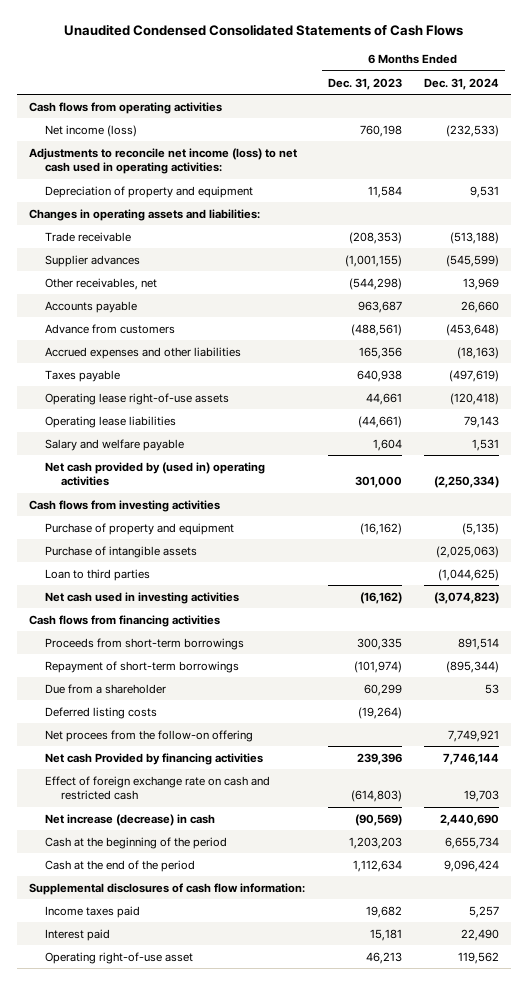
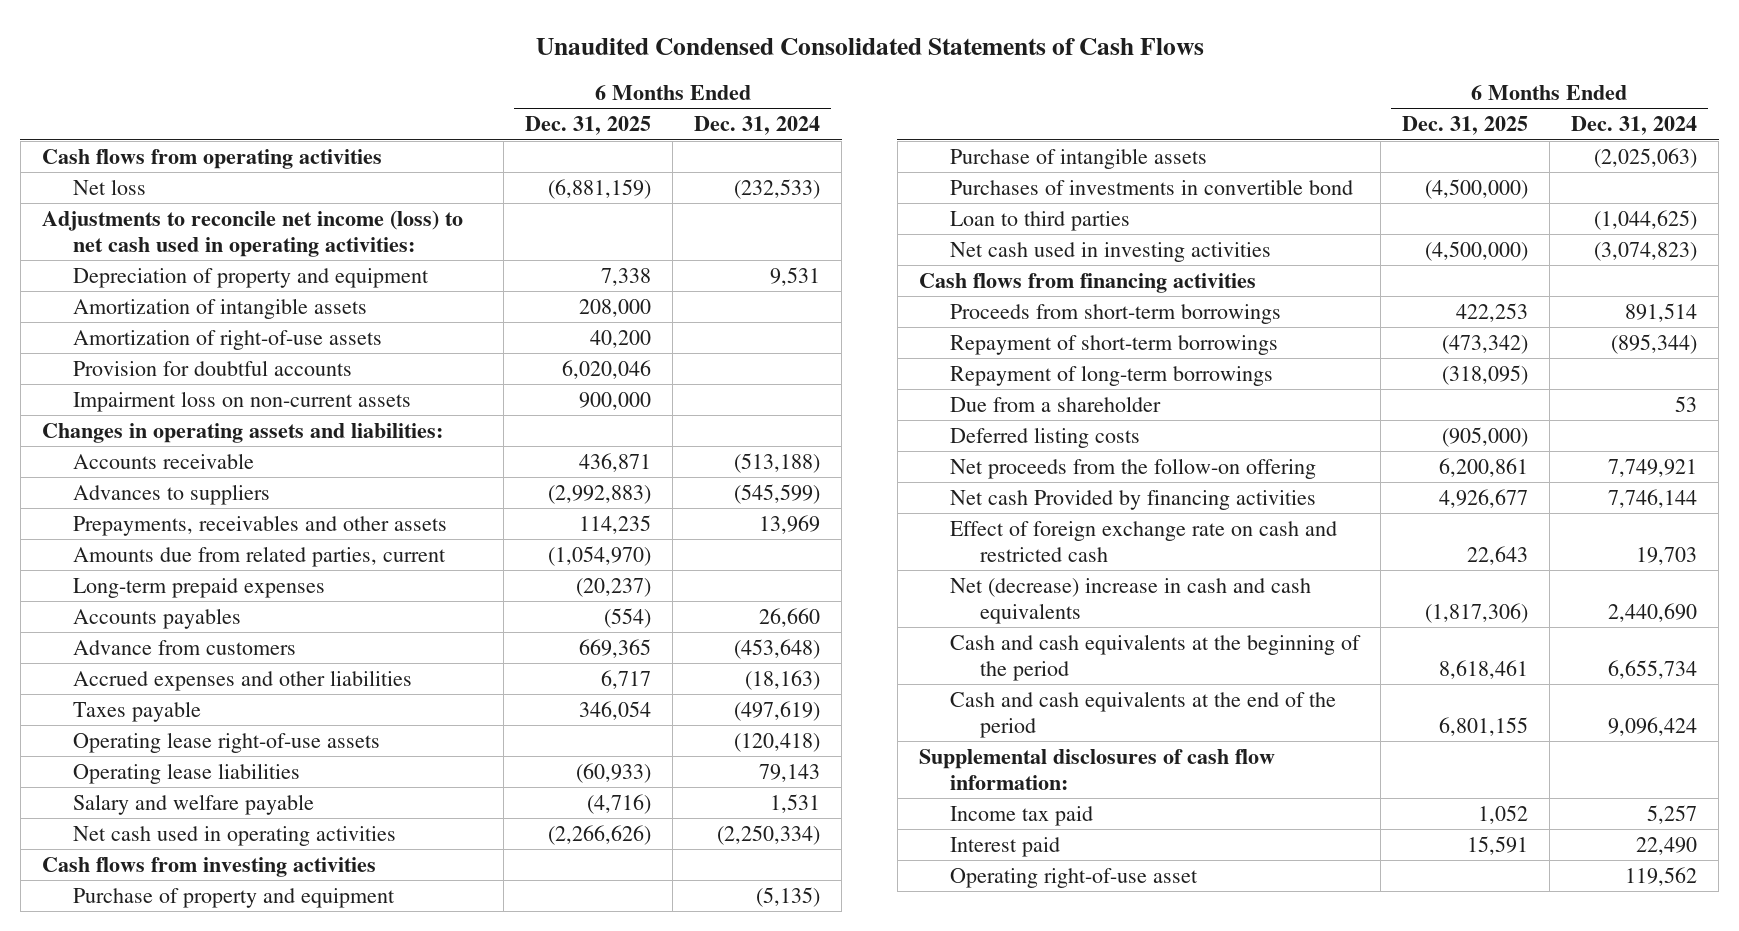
- | 6 Months Ended Dec. 31, 2023 | 6 Months Ended Dec. 31, 2024
+ | 6 Months Ended Dec. 31, 2025 | 6 Months Ended Dec. 31, 2024
- Net income (loss) | 760,198 | (232,533)
+ Net loss | (6,881,159) | (232,533)
+ Amortization of intangible assets | 208,000 |
+ Amortization of right-of-use assets | 40,200 |
+ Provision for doubtful accounts | 6,020,046 |
+ Impairment loss on non-current assets | 900,000 |
- Trade receivable | (208,353) | (513,188)
- Supplier advances | (1,001,155) | (545,599)
- Other receivables, net | (544,298) | 13,969
- Accounts payable | 963,687 | 26,660
+ Accounts receivable | 436,871 | (513,188)
+ Advances to suppliers | (2,992,883) | (545,599)
+ Prepayments, receivables and other assets | 114,235 | 13,969
+ Amounts due from related parties, current | (1,054,970) |
+ Long-term prepaid expenses | (20,237) |
+ Accounts payables | (554) | 26,660
- Net cash provided by (used in) operating activities | 301,000 | (2,250,334)
+ Net cash used in operating activities | (2,266,626) | (2,250,334)
+ Purchases of investments in convertible bond | (4,500,000) |
+ Repayment of long-term borrowings | (318,095) |
- Net procees from the follow-on offering | | 7,749,921
+ Net proceeds from the follow-on offering | 6,200,861 | 7,749,921
- Net increase (decrease) in cash | (90,569) | 2,440,690
- Cash at the beginning of the period | 1,203,203 | 6,655,734
- Cash at the end of the period | 1,112,634 | 9,096,424
+ Net (decrease) increase in cash and cash equivalents | (1,817,306) | 2,440,690
+ Cash and cash equivalents at the beginning of the period | 8,618,461 | 6,655,734
+ Cash and cash equivalents at the end of the period | 6,801,155 | 9,096,424
- Income taxes paid | 19,682 | 5,257
+ Income tax paid | 1,052 | 5,257

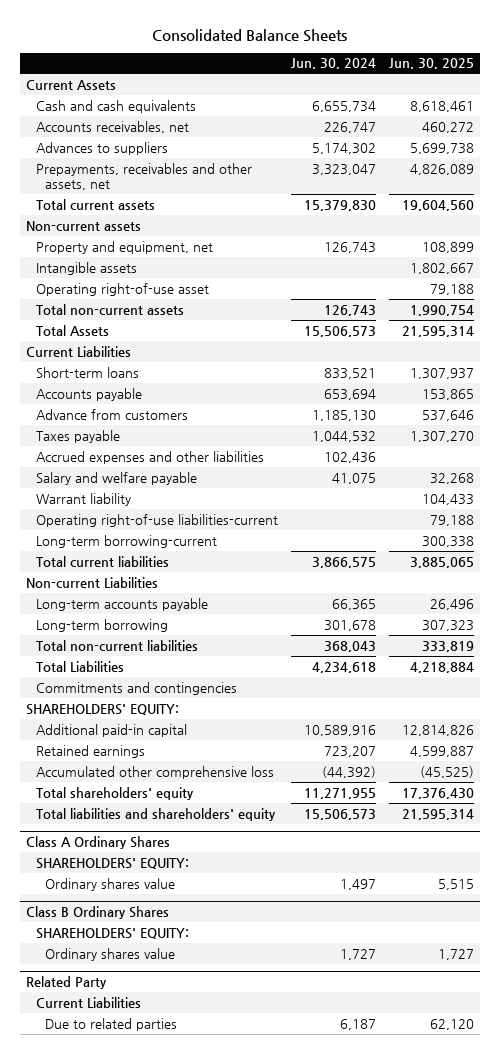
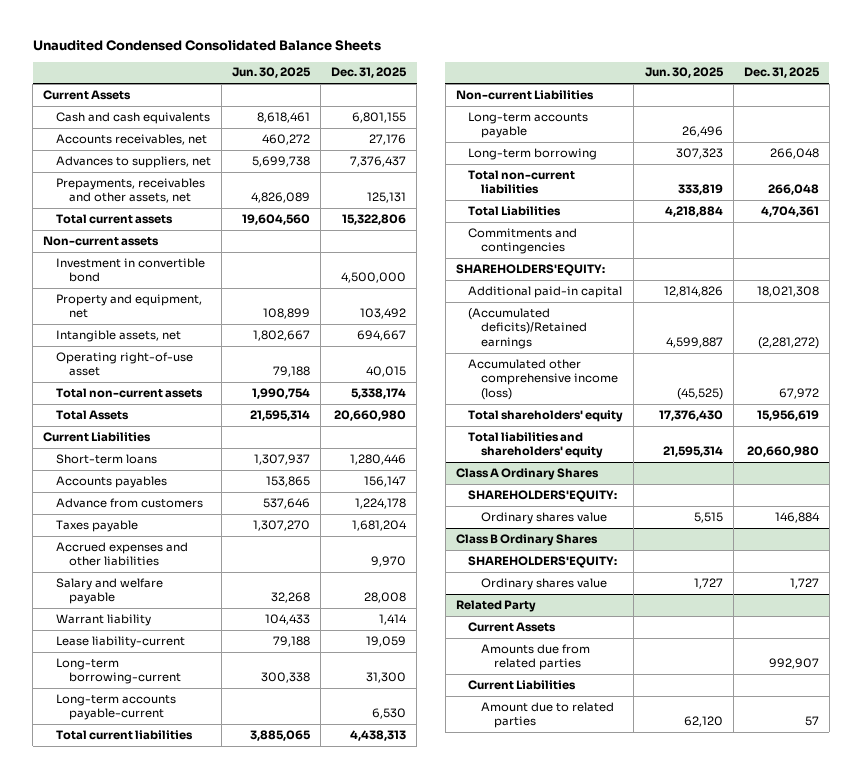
- Consolidated Balance Sheets
+ Unaudited Condensed Consolidated Balance Sheets
- | Jun. 30, 2024 | Jun. 30, 2025
+ | Jun. 30, 2025 | Dec. 31, 2025
- Advances to suppliers | 5,174,302 | 5,699,738
+ Advances to suppliers, net | 5,699,738 | 7,376,437
+ Investment in convertible bond | | 4,500,000
- Intangible assets | | 1,802,667
+ Intangible assets, net | 1,802,667 | 694,667
- Accounts payable | 653,694 | 153,865
+ Accounts payables | 153,865 | 156,147
- Operating right-of-use liabilities-current | | 79,188
+ Lease liability-current | 79,188 | 19,059
+ Long-term accounts payable-current | | 6,530
- SHAREHOLDERS' EQUITY:
+ SHAREHOLDERS'EQUITY:
- Retained earnings | 723,207 | 4,599,887
- Accumulated other comprehensive loss | (44,392) | (45,525)
+ (Accumulated deficits)/Retained earnings | 4,599,887 | (2,281,272)
+ Accumulated other comprehensive income (loss) | (45,525) | 67,972
@ Class A Ordinary Shares
- SHAREHOLDERS' EQUITY:
+ SHAREHOLDERS'EQUITY:
@ Class B Ordinary Shares
- SHAREHOLDERS' EQUITY:
+ SHAREHOLDERS'EQUITY:
@ Related Party
+ Current Assets
+ Amounts due from related parties | | 992,907
- Due to related parties | 6,187 | 62,120
+ Amount due to related parties | 62,120 | 57

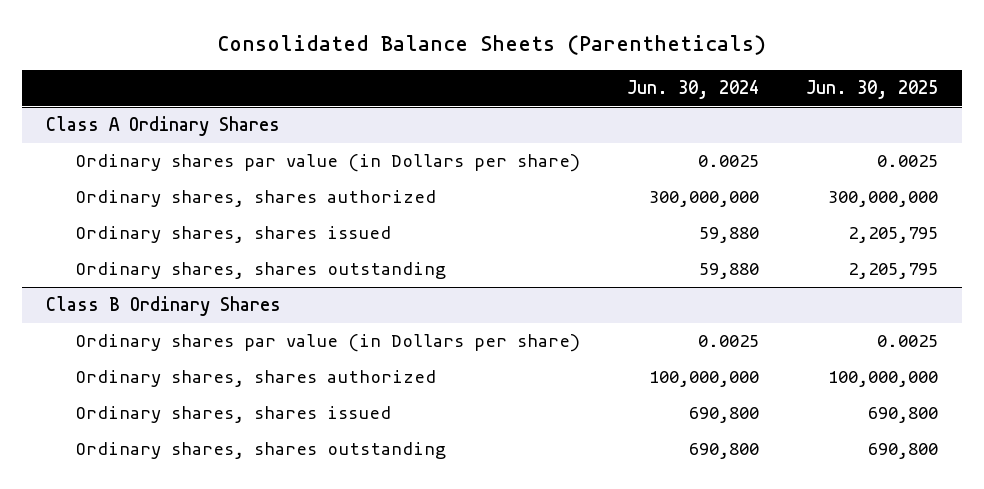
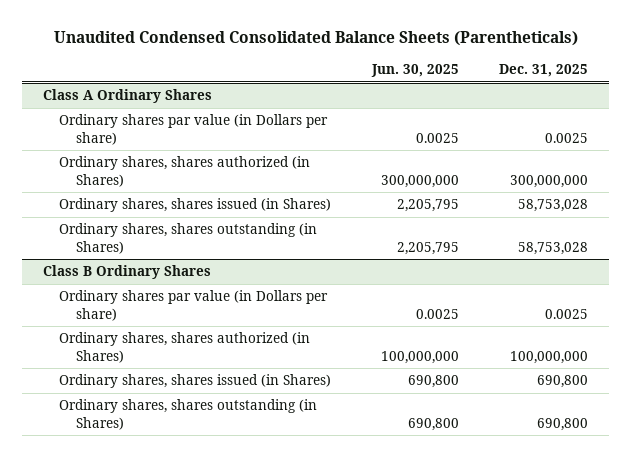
- Consolidated Balance Sheets (Parentheticals)
+ Unaudited Condensed Consolidated Balance Sheets (Parentheticals)
- | Jun. 30, 2024 | Jun. 30, 2025
+ | Jun. 30, 2025 | Dec. 31, 2025
@ Class A Ordinary Shares
- Ordinary shares, shares authorized | 300,000,000 | 300,000,000
- Ordinary shares, shares issued | 59,880 | 2,205,795
- Ordinary shares, shares outstanding | 59,880 | 2,205,795
+ Ordinary shares, shares authorized (in Shares) | 300,000,000 | 300,000,000
+ Ordinary shares, shares issued (in Shares) | 2,205,795 | 58,753,028
+ Ordinary shares, shares outstanding (in Shares) | 2,205,795 | 58,753,028
@ Class B Ordinary Shares
- Ordinary shares, shares authorized | 100,000,000 | 100,000,000
- Ordinary shares, shares issued | 690,800 | 690,800
- Ordinary shares, shares outstanding | 690,800 | 690,800
+ Ordinary shares, shares authorized (in Shares) | 100,000,000 | 100,000,000
+ Ordinary shares, shares issued (in Shares) | 690,800 | 690,800
+ Ordinary shares, shares outstanding (in Shares) | 690,800 | 690,800

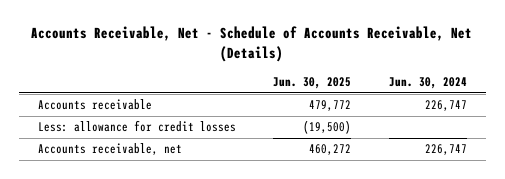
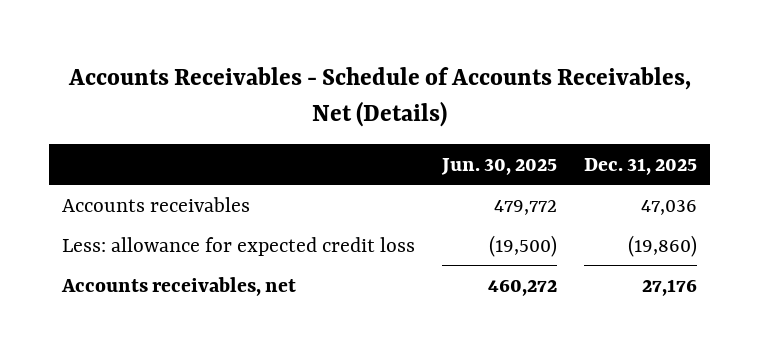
- Accounts Receivable, Net - Schedule of Accounts Receivable, Net (Details)
+ Accounts Receivables - Schedule of Accounts Receivables, Net (Details)
- | Jun. 30, 2025 | Jun. 30, 2024
+ | Jun. 30, 2025 | Dec. 31, 2025
- Accounts receivable | 479,772 | 226,747
- Less: allowance for credit losses | (19,500) |
- Accounts receivable, net | 460,272 | 226,747
+ Accounts receivables | 479,772 | 47,036
+ Less: allowance for expected credit loss | (19,500) | (19,860)
+ Accounts receivables, net | 460,272 | 27,176

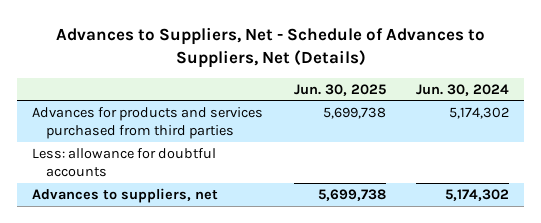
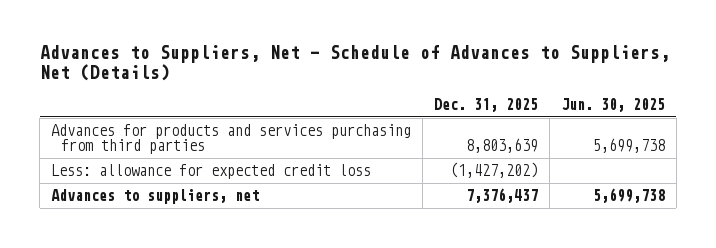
- | Jun. 30, 2025 | Jun. 30, 2024
+ | Dec. 31, 2025 | Jun. 30, 2025
- Advances for products and services purchased from third parties | 5,699,738 | 5,174,302
- Less: allowance for doubtful accounts
+ Advances for products and services purchasing from third parties | 8,803,639 | 5,699,738
+ Less: allowance for expected credit loss | (1,427,202) |

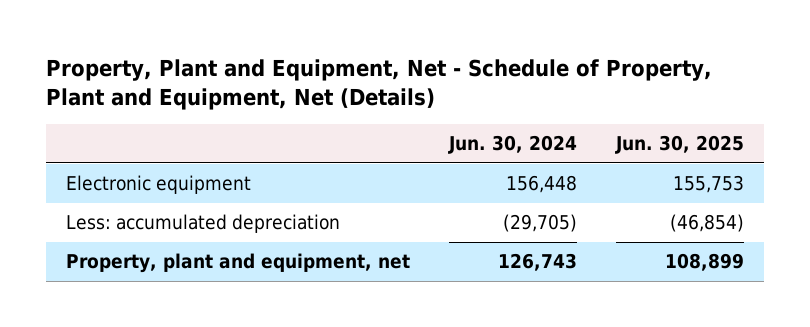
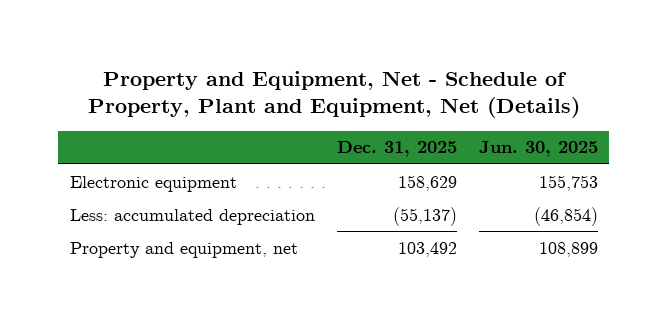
- Property, Plant and Equipment, Net - Schedule of Property, Plant and Equipment, Net (Details)
+ Property and Equipment, Net - Schedule of Property, Plant and Equipment, Net (Details)
- | Jun. 30, 2024 | Jun. 30, 2025
+ | Dec. 31, 2025 | Jun. 30, 2025
- Property, plant and equipment, net | 126,743 | 108,899
+ Property and equipment, net | 103,492 | 108,899

